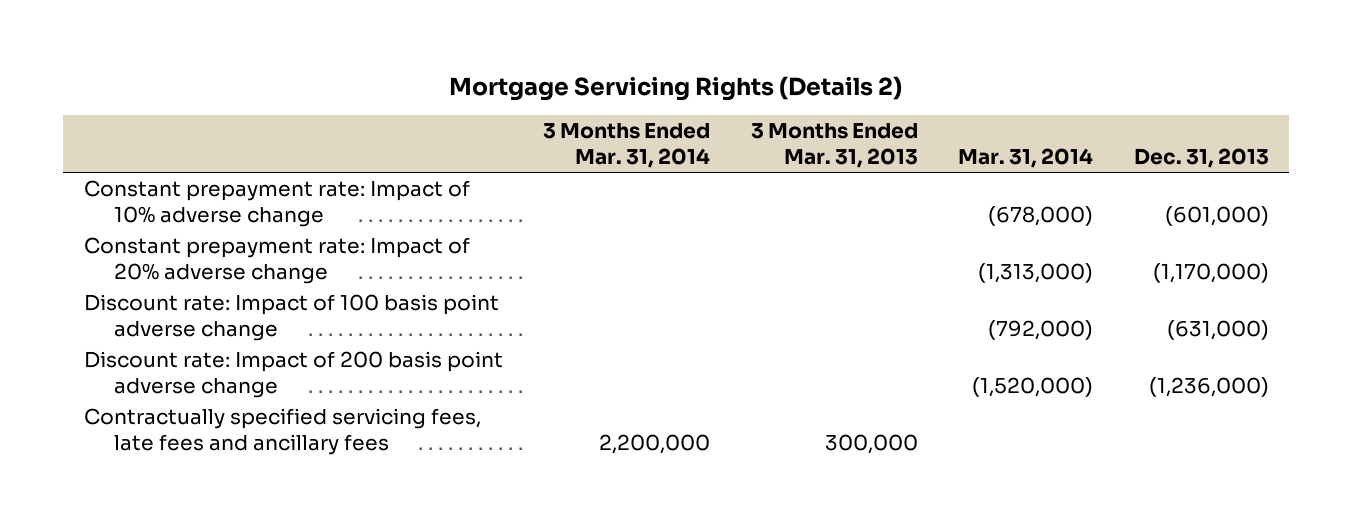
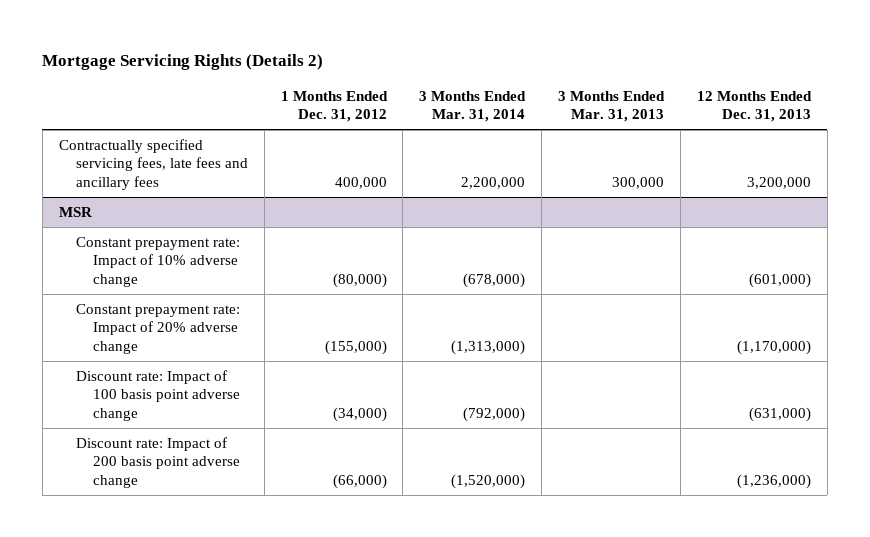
- | 3 Months Ended Mar. 31, 2014 | 3 Months Ended Mar. 31, 2013 | Mar. 31, 2014 | Dec. 31, 2013
+ | 1 Months Ended Dec. 31, 2012 | 3 Months Ended Mar. 31, 2014 | 3 Months Ended Mar. 31, 2013 | 12 Months Ended Dec. 31, 2013
- Constant prepayment rate: Impact of 10% adverse change | | | (678,000) | (601,000)
- Constant prepayment rate: Impact of 20% adverse change | | | (1,313,000) | (1,170,000)
- Discount rate: Impact of 100 basis point adverse change | | | (792,000) | (631,000)
- Discount rate: Impact of 200 basis point adverse change | | | (1,520,000) | (1,236,000)
+ MSR
+ Constant prepayment rate: Impact of 10% adverse change | (80,000) | (678,000) | | (601,000)
+ Constant prepayment rate: Impact of 20% adverse change | (155,000) | (1,313,000) | | (1,170,000)
+ Discount rate: Impact of 100 basis point adverse change | (34,000) | (792,000) | | (631,000)
+ Discount rate: Impact of 200 basis point adverse change | (66,000) | (1,520,000) | | (1,236,000)

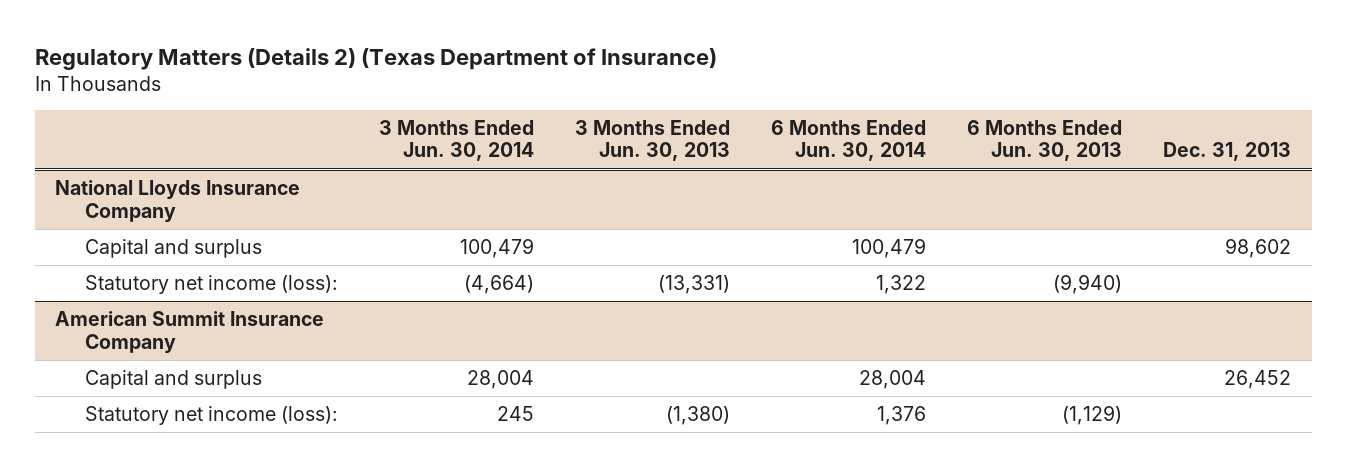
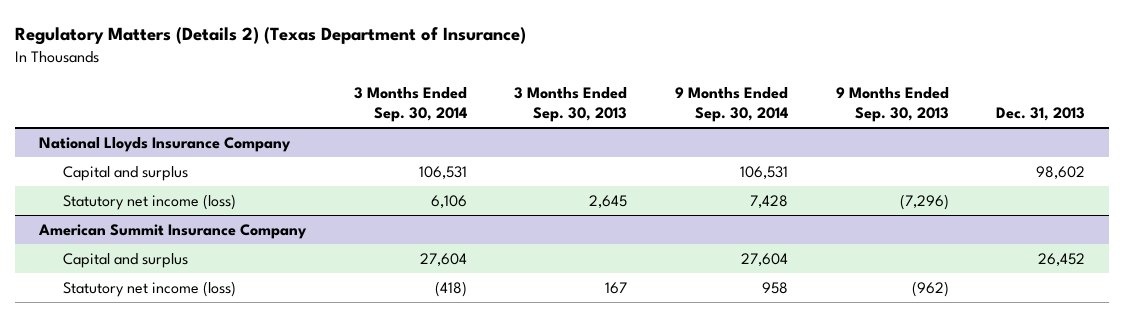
- | 3 Months Ended Jun. 30, 2014 | 3 Months Ended Jun. 30, 2013 | 6 Months Ended Jun. 30, 2014 | 6 Months Ended Jun. 30, 2013 | Dec. 31, 2013
+ | 3 Months Ended Sep. 30, 2014 | 3 Months Ended Sep. 30, 2013 | 9 Months Ended Sep. 30, 2014 | 9 Months Ended Sep. 30, 2013 | Dec. 31, 2013
@ National Lloyds Insurance Company
- Statutory net income (loss): | (4,664) | (13,331) | 1,322 | (9,940) |
+ Statutory net income (loss) | 6,106 | 2,645 | 7,428 | (7,296) |
@ American Summit Insurance Company
- Statutory net income (loss): | 245 | (1,380) | 1,376 | (1,129) |
+ Statutory net income (loss) | (418) | 167 | 958 | (962) |

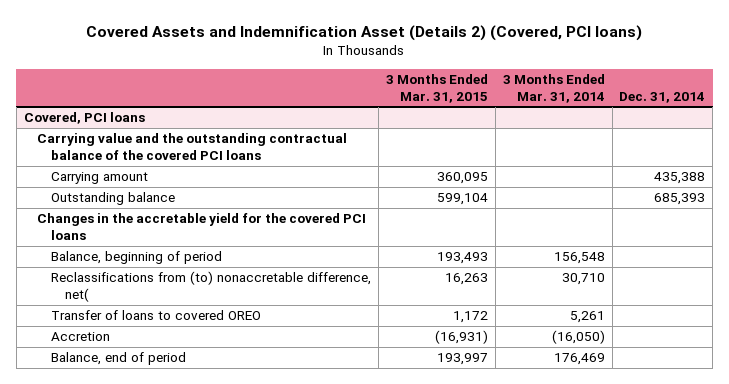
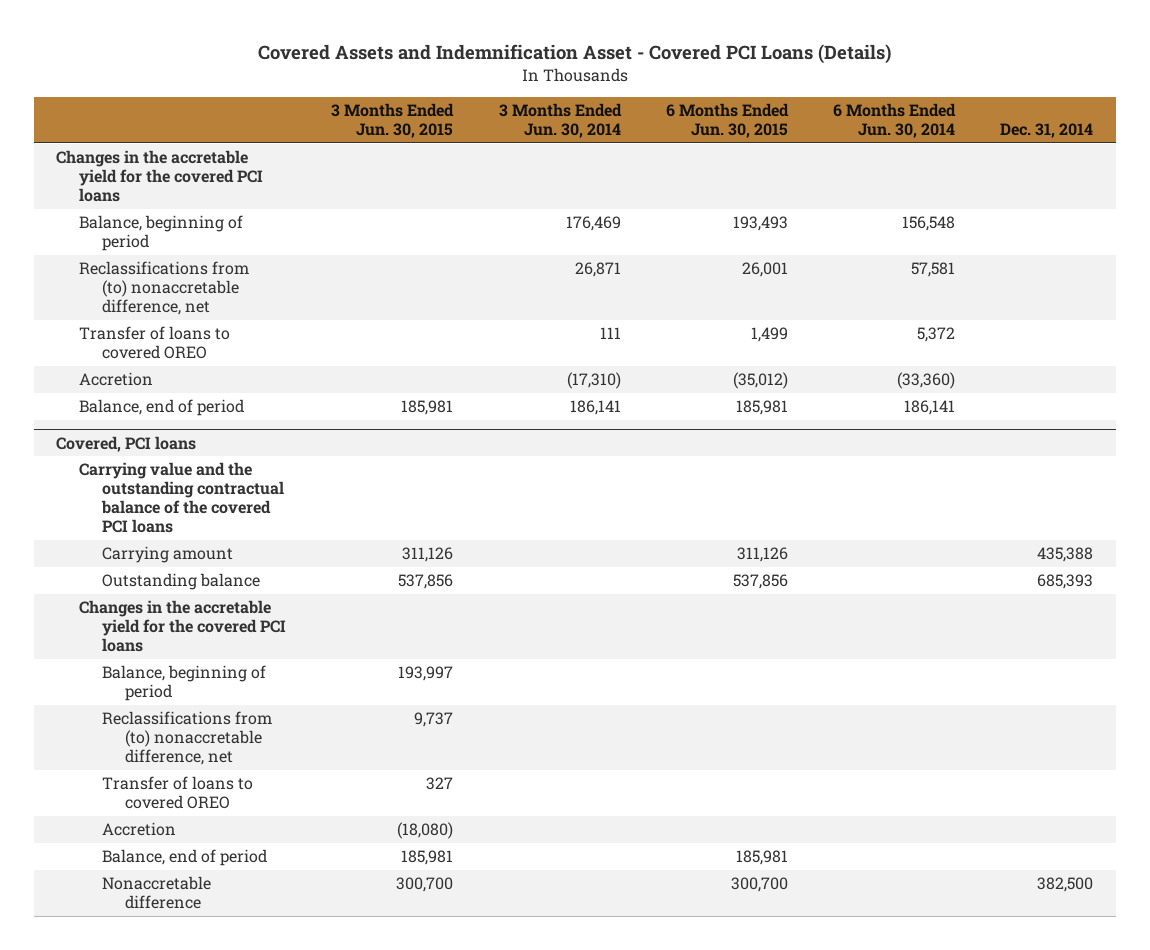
- Covered Assets and Indemnification Asset (Details 2) (Covered, PCI loans)
+ Covered Assets and Indemnification Asset - Covered PCI Loans (Details)
- | 3 Months Ended Mar. 31, 2015 | 3 Months Ended Mar. 31, 2014 | Dec. 31, 2014
+ | 3 Months Ended Jun. 30, 2015 | 3 Months Ended Jun. 30, 2014 | 6 Months Ended Jun. 30, 2015 | 6 Months Ended Jun. 30, 2014 | Dec. 31, 2014
+ Changes in the accretable yield for the covered PCI loans
+ Balance, beginning of period | | 176,469 | 193,493 | 156,548 |
+ Reclassifications from (to) nonaccretable difference, net | | 26,871 | 26,001 | 57,581 |
+ Transfer of loans to covered OREO | | 111 | 1,499 | 5,372 |
+ Accretion | | (17,310) | (35,012) | (33,360) |
+ Balance, end of period | 185,981 | 186,141 | 185,981 | 186,141 |
@ Covered, PCI loans
- Reclassifications from (to) nonaccretable difference, net( | 16,263 | 30,710 |
+ Reclassifications from (to) nonaccretable difference, net | 9,737 | | | |
+ Nonaccretable difference | 300,700 | | 300,700 | | 382,500

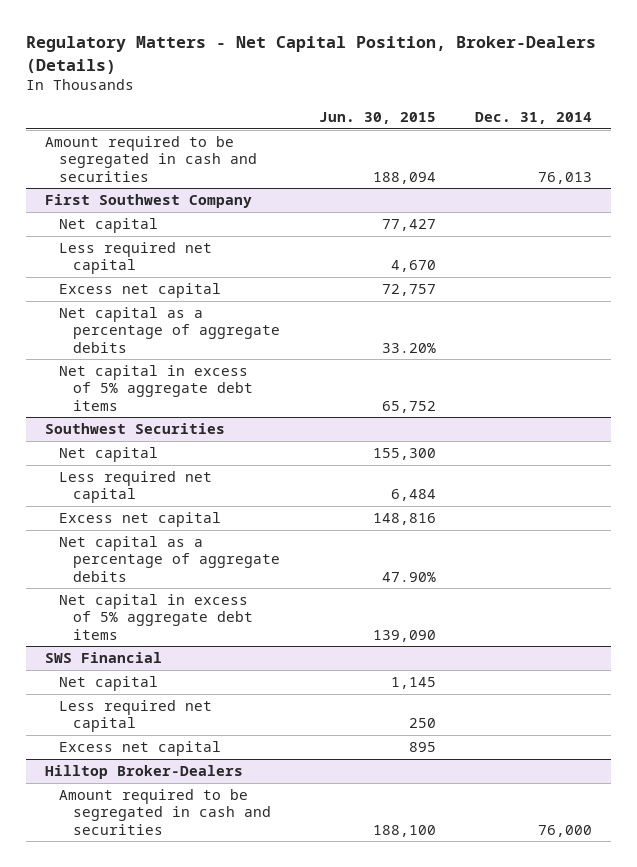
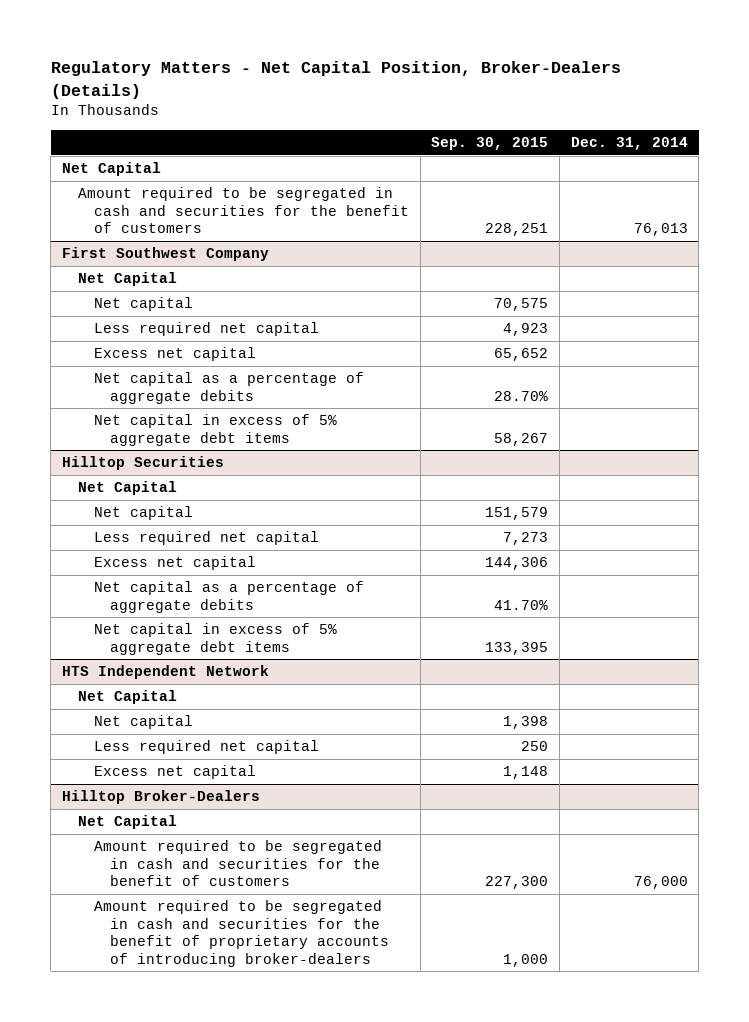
- | Jun. 30, 2015 | Dec. 31, 2014
+ | Sep. 30, 2015 | Dec. 31, 2014
- Amount required to be segregated in cash and securities | 188,094 | 76,013
+ Net Capital
+ Amount required to be segregated in cash and securities for the benefit of customers | 228,251 | 76,013
@ First Southwest Company
+ Net Capital
- Southwest Securities
- Net capital | 155,300 |
- Less required net capital | 6,484 |
- Excess net capital | 148,816 |
- Net capital as a percentage of aggregate debits | 47.90% |
- Net capital in excess of 5% aggregate debt items | 139,090 |
- SWS Financial
- Net capital | 1,145 |
- Less required net capital | 250 |
- Excess net capital | 895 |
+ Hilltop Securities
+ Net Capital
+ Net capital | 151,579 |
+ Less required net capital | 7,273 |
+ Excess net capital | 144,306 |
+ Net capital as a percentage of aggregate debits | 41.70% |
+ Net capital in excess of 5% aggregate debt items | 133,395 |
+ HTS Independent Network
+ Net Capital
+ Net capital | 1,398 |
+ Less required net capital | 250 |
+ Excess net capital | 1,148 |
@ Hilltop Broker-Dealers
- Amount required to be segregated in cash and securities | 188,100 | 76,000
+ Net Capital
+ Amount required to be segregated in cash and securities for the benefit of customers | 227,300 | 76,000
+ Amount required to be segregated in cash and securities for the benefit of proprietary accounts of introducing broker-dealers | 1,000 |

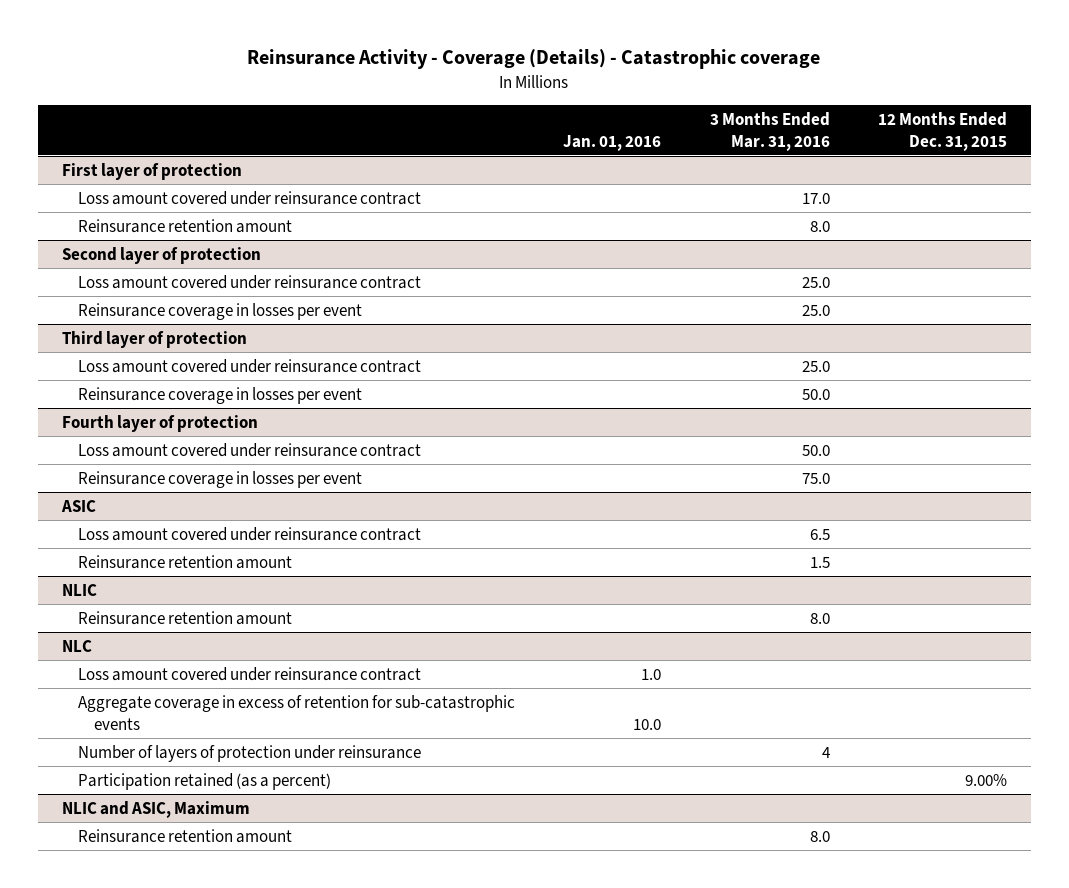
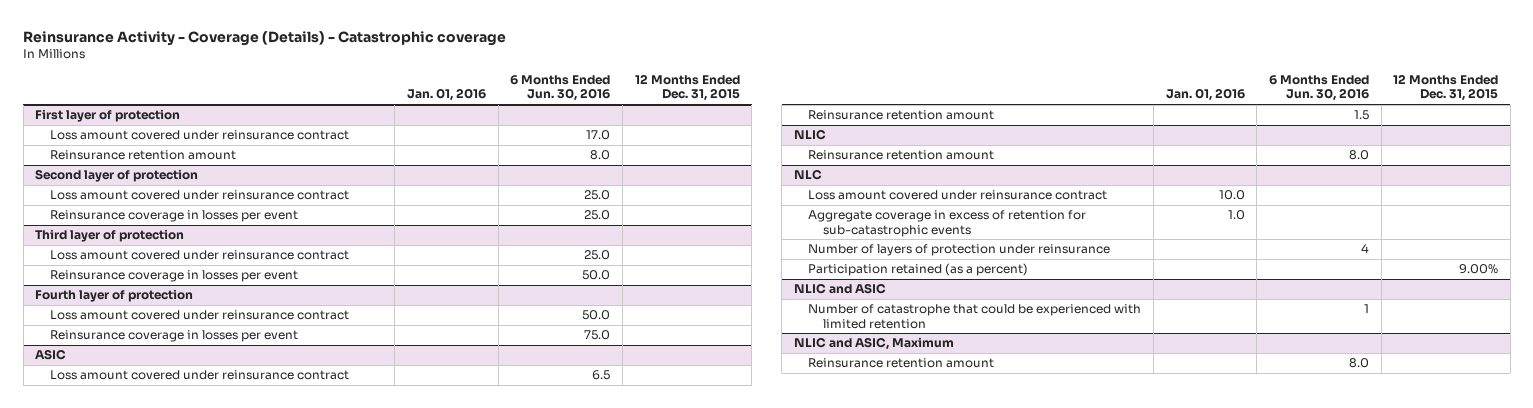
- | Jan. 01, 2016 | 3 Months Ended Mar. 31, 2016 | 12 Months Ended Dec. 31, 2015
+ | Jan. 01, 2016 | 6 Months Ended Jun. 30, 2016 | 12 Months Ended Dec. 31, 2015
@ NLC
- Loss amount covered under reinsurance contract | 1.0 | |
- Aggregate coverage in excess of retention for sub-catastrophic events | 10.0 | |
+ Loss amount covered under reinsurance contract | 10.0 | |
+ Aggregate coverage in excess of retention for sub-catastrophic events | 1.0 | |
+ NLIC and ASIC
+ Number of catastrophe that could be experienced with limited retention | | 1 |

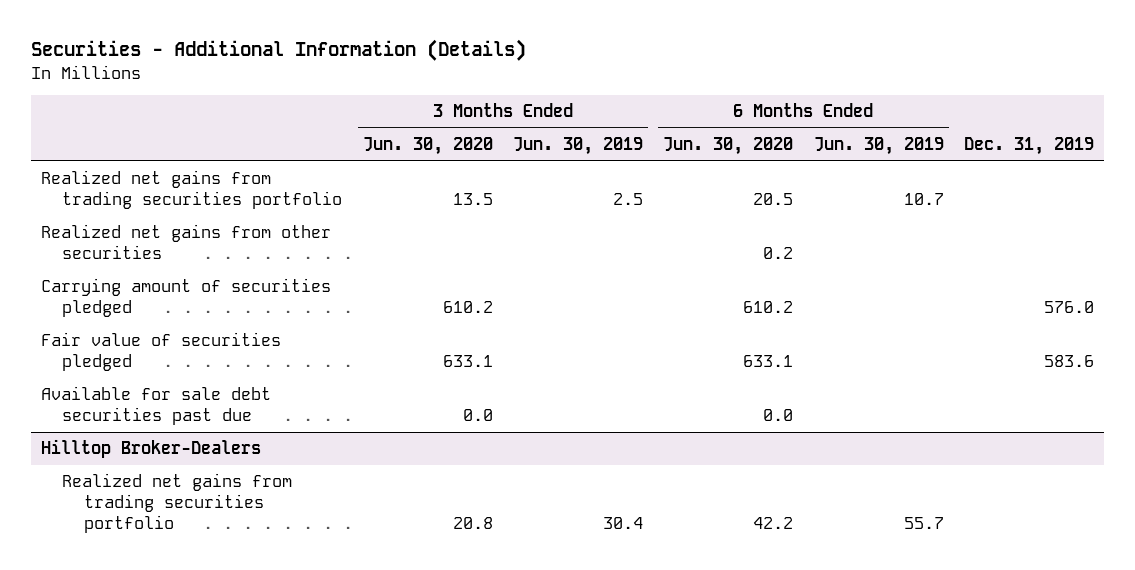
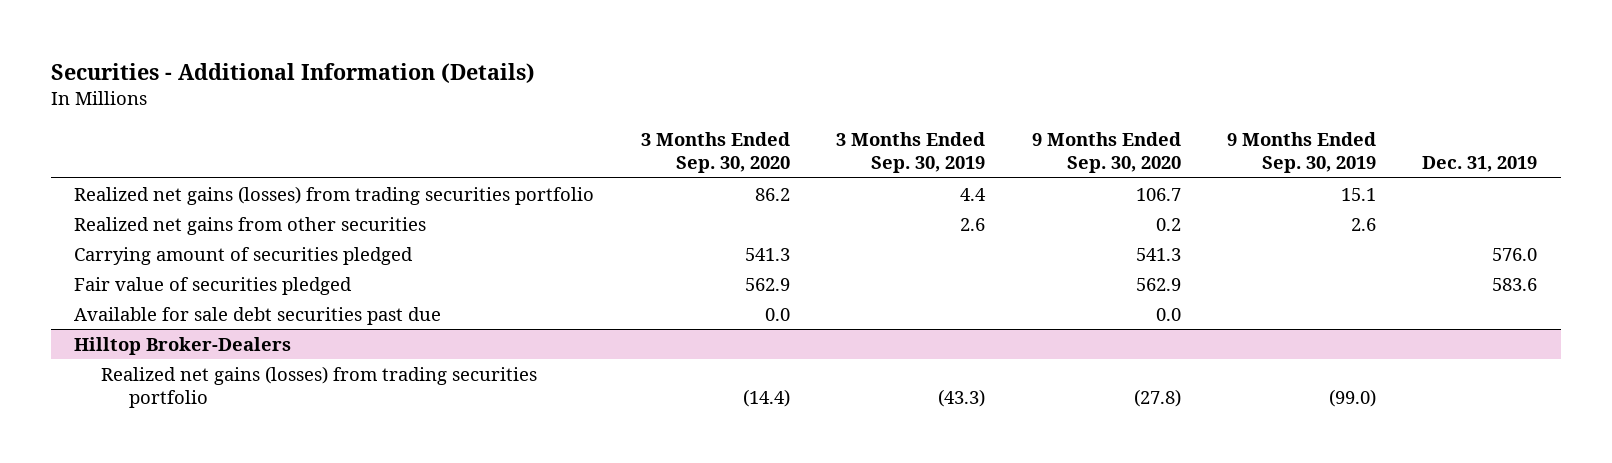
- | 3 Months Ended Jun. 30, 2020 | 3 Months Ended Jun. 30, 2019 | 6 Months Ended Jun. 30, 2020 | 6 Months Ended Jun. 30, 2019 | Dec. 31, 2019
+ | 3 Months Ended Sep. 30, 2020 | 3 Months Ended Sep. 30, 2019 | 9 Months Ended Sep. 30, 2020 | 9 Months Ended Sep. 30, 2019 | Dec. 31, 2019
- Realized net gains from trading securities portfolio | 13.5 | 2.5 | 20.5 | 10.7 |
+ Realized net gains (losses) from trading securities portfolio | 86.2 | 4.4 | 106.7 | 15.1 |
@ Hilltop Broker-Dealers
- Realized net gains from trading securities portfolio | 20.8 | 30.4 | 42.2 | 55.7 |
+ Realized net gains (losses) from trading securities portfolio | (14.4) | (43.3) | (27.8) | (99.0) |

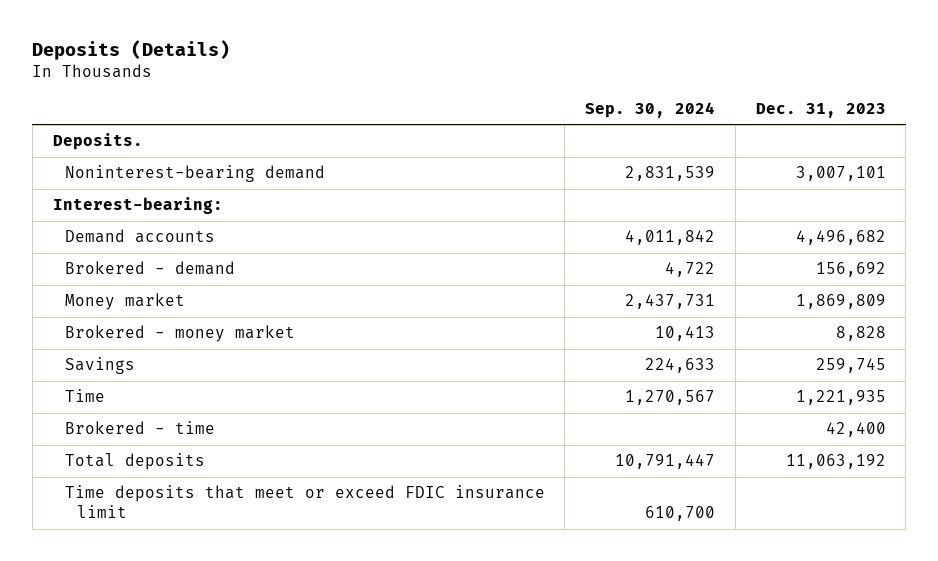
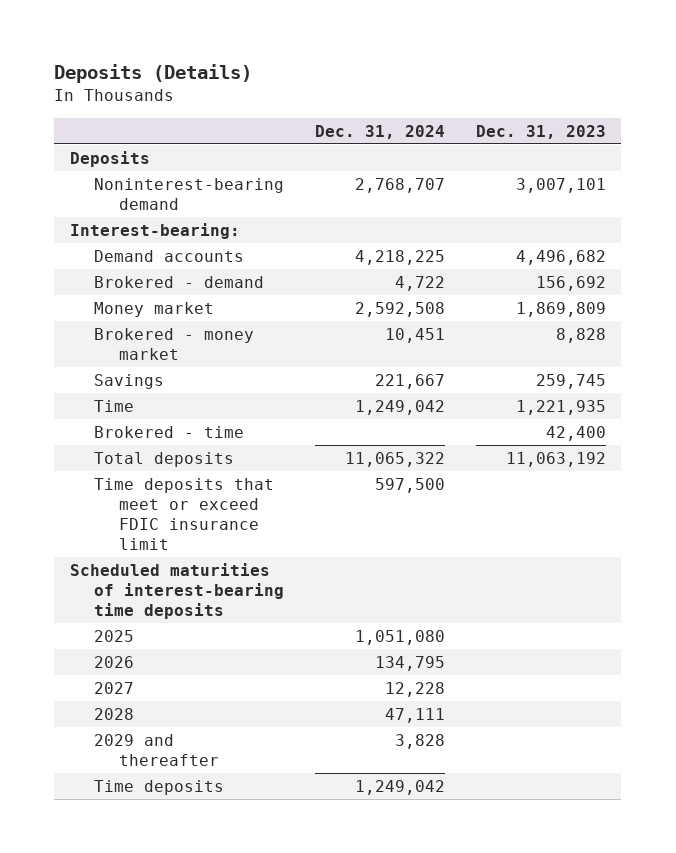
- | Sep. 30, 2024 | Dec. 31, 2023
+ | Dec. 31, 2024 | Dec. 31, 2023
- Deposits.
+ Deposits
+ Scheduled maturities of interest-bearing time deposits
+ 2025 | 1,051,080 |
+ 2026 | 134,795 |
+ 2027 | 12,228 |
+ 2028 | 47,111 |
+ 2029 and thereafter | 3,828 |
+ Time deposits | 1,249,042 |

